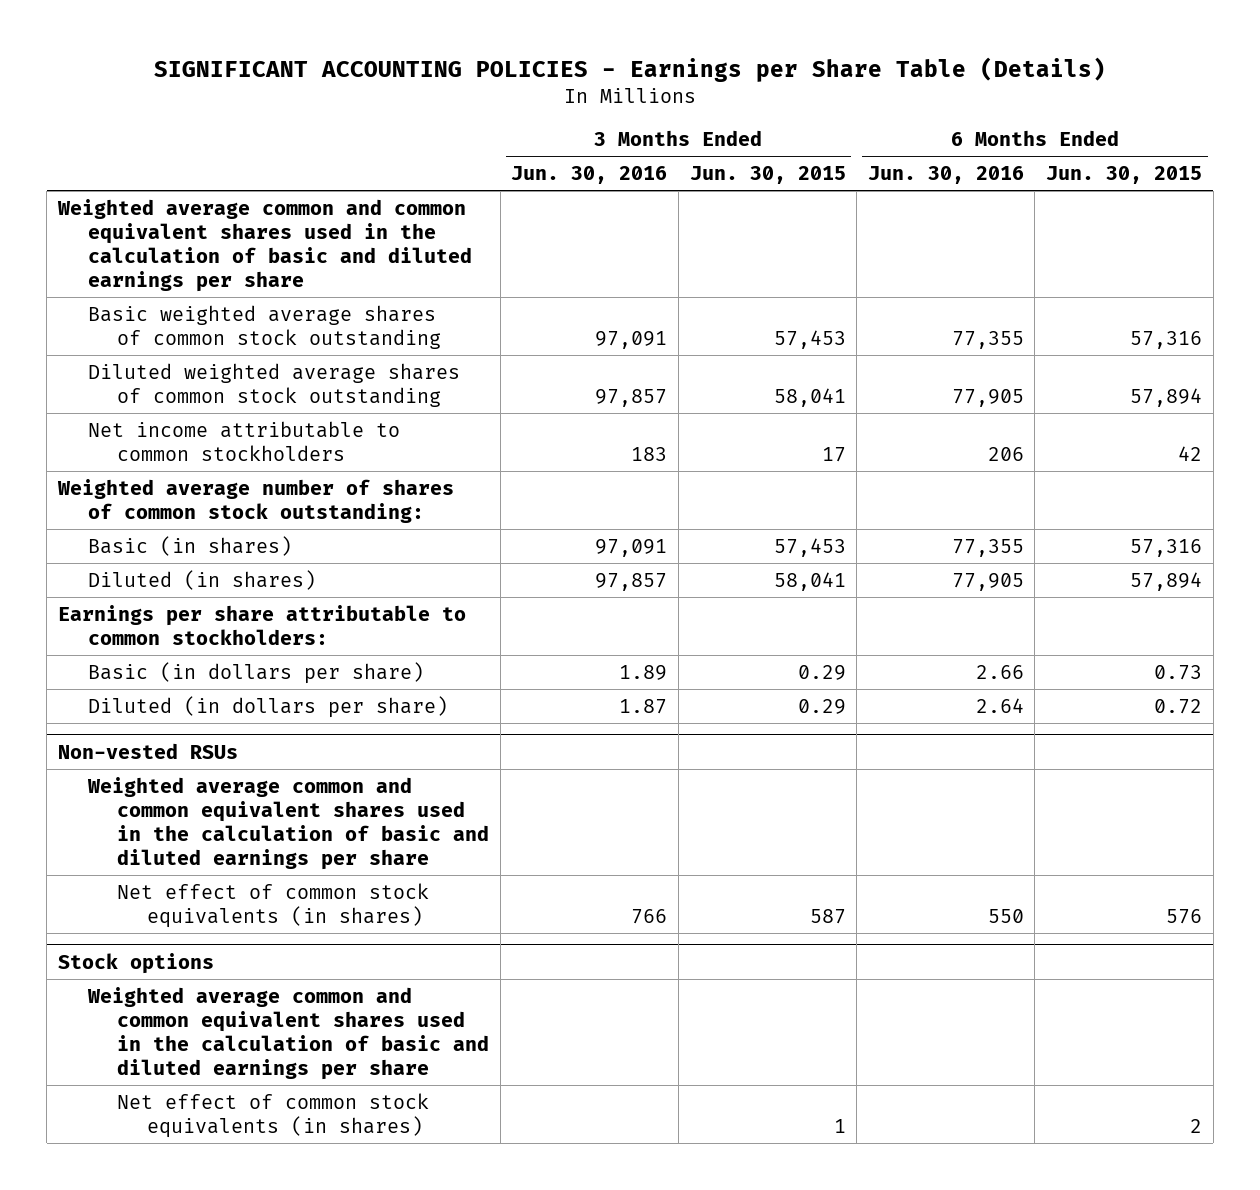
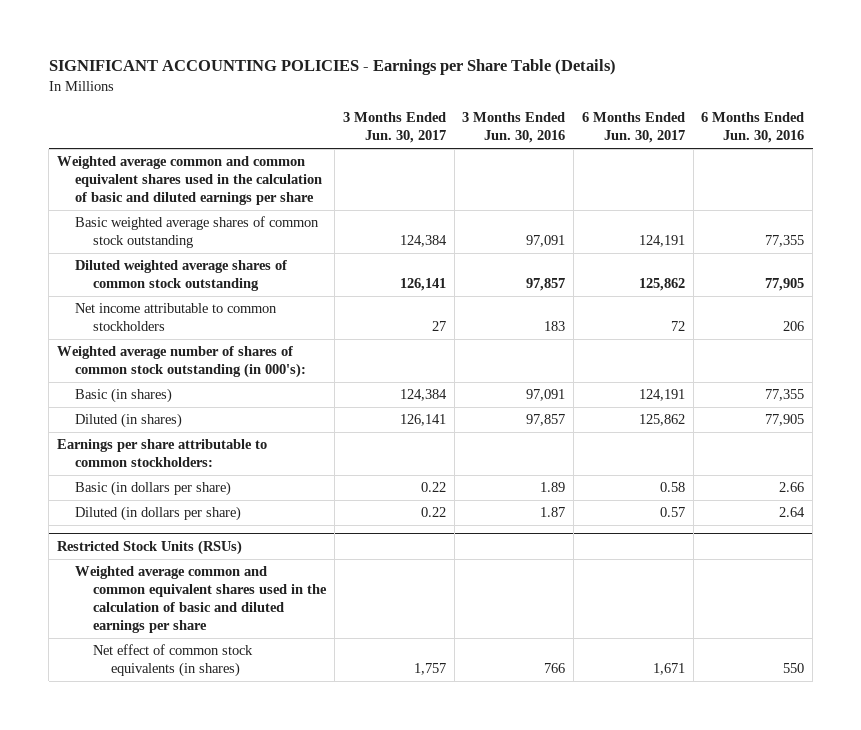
- | 3 Months Ended Jun. 30, 2016 | 3 Months Ended Jun. 30, 2015 | 6 Months Ended Jun. 30, 2016 | 6 Months Ended Jun. 30, 2015
+ | 3 Months Ended Jun. 30, 2017 | 3 Months Ended Jun. 30, 2016 | 6 Months Ended Jun. 30, 2017 | 6 Months Ended Jun. 30, 2016
- Weighted average number of shares of common stock outstanding:
+ Weighted average number of shares of common stock outstanding (in 000's):
- Non-vested RSUs
+ Restricted Stock Units (RSUs)
- Stock options
- Weighted average common and common equivalent shares used in the calculation of basic and diluted earnings per share
- Net effect of common stock equivalents (in shares) | | 1 | | 2

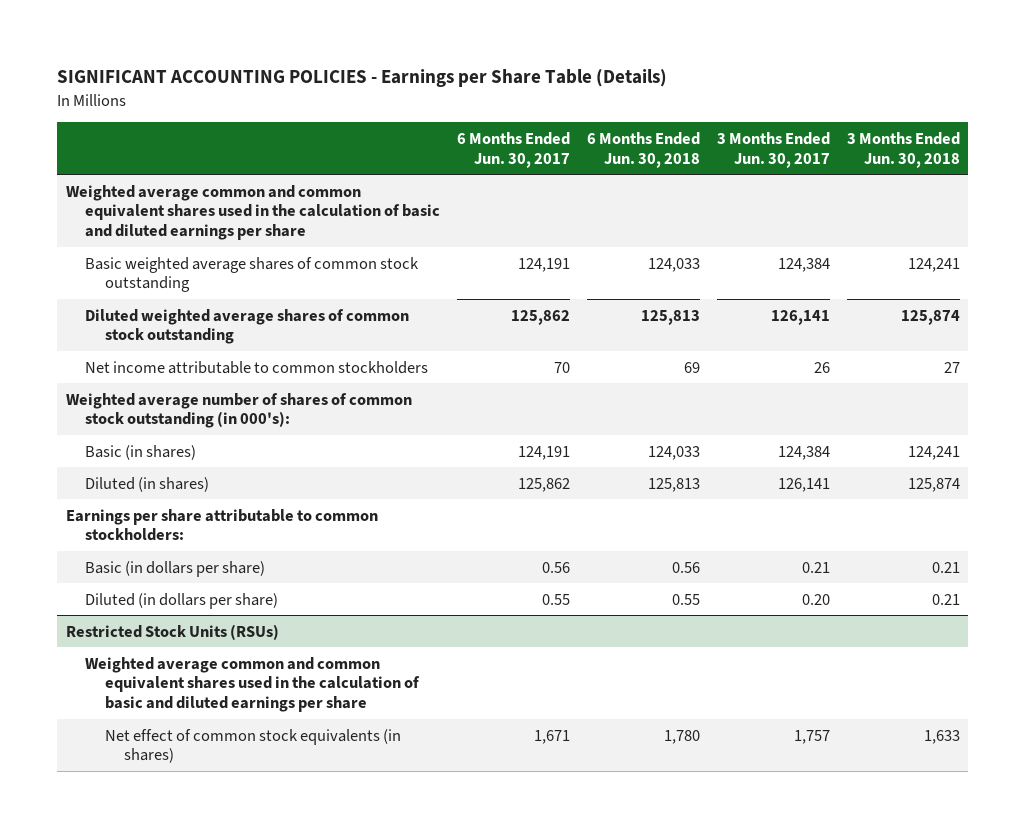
- | 3 Months Ended Jun. 30, 2017 | 3 Months Ended Jun. 30, 2016 | 6 Months Ended Jun. 30, 2017 | 6 Months Ended Jun. 30, 2016
+ | 6 Months Ended Jun. 30, 2017 | 6 Months Ended Jun. 30, 2018 | 3 Months Ended Jun. 30, 2017 | 3 Months Ended Jun. 30, 2018
- Net income attributable to common stockholders | 27 | 183 | 72 | 206
+ Net income attributable to common stockholders | 70 | 69 | 26 | 27
- Basic (in dollars per share) | 0.22 | 1.89 | 0.58 | 2.66
- Diluted (in dollars per share) | 0.22 | 1.87 | 0.57 | 2.64
+ Basic (in dollars per share) | 0.56 | 0.56 | 0.21 | 0.21
+ Diluted (in dollars per share) | 0.55 | 0.55 | 0.20 | 0.21

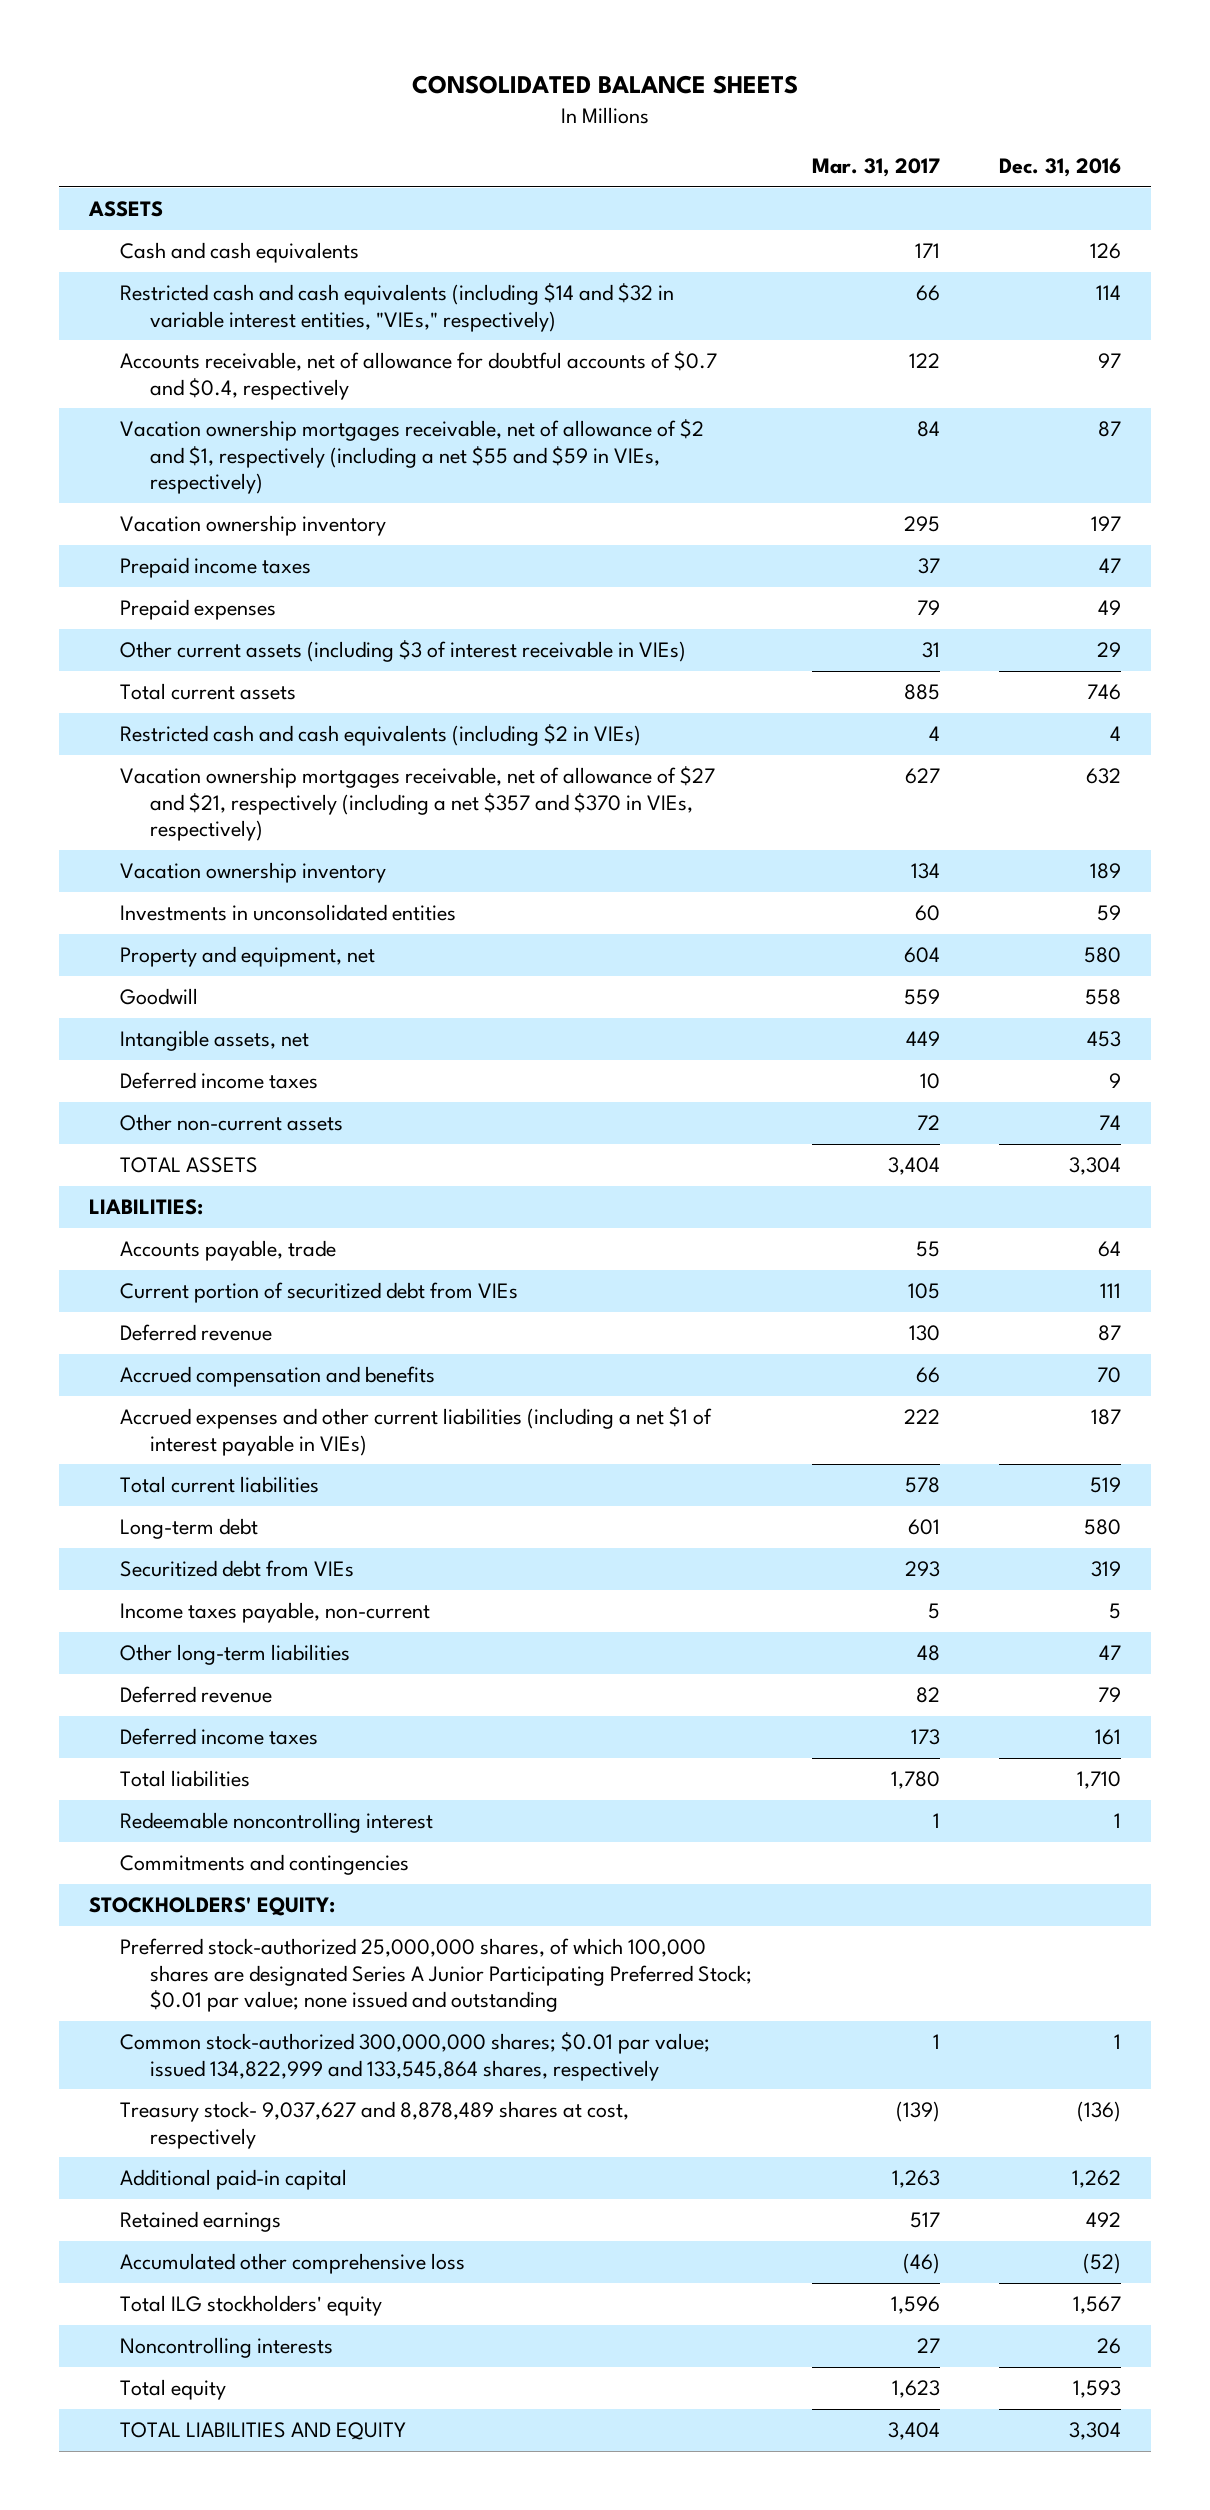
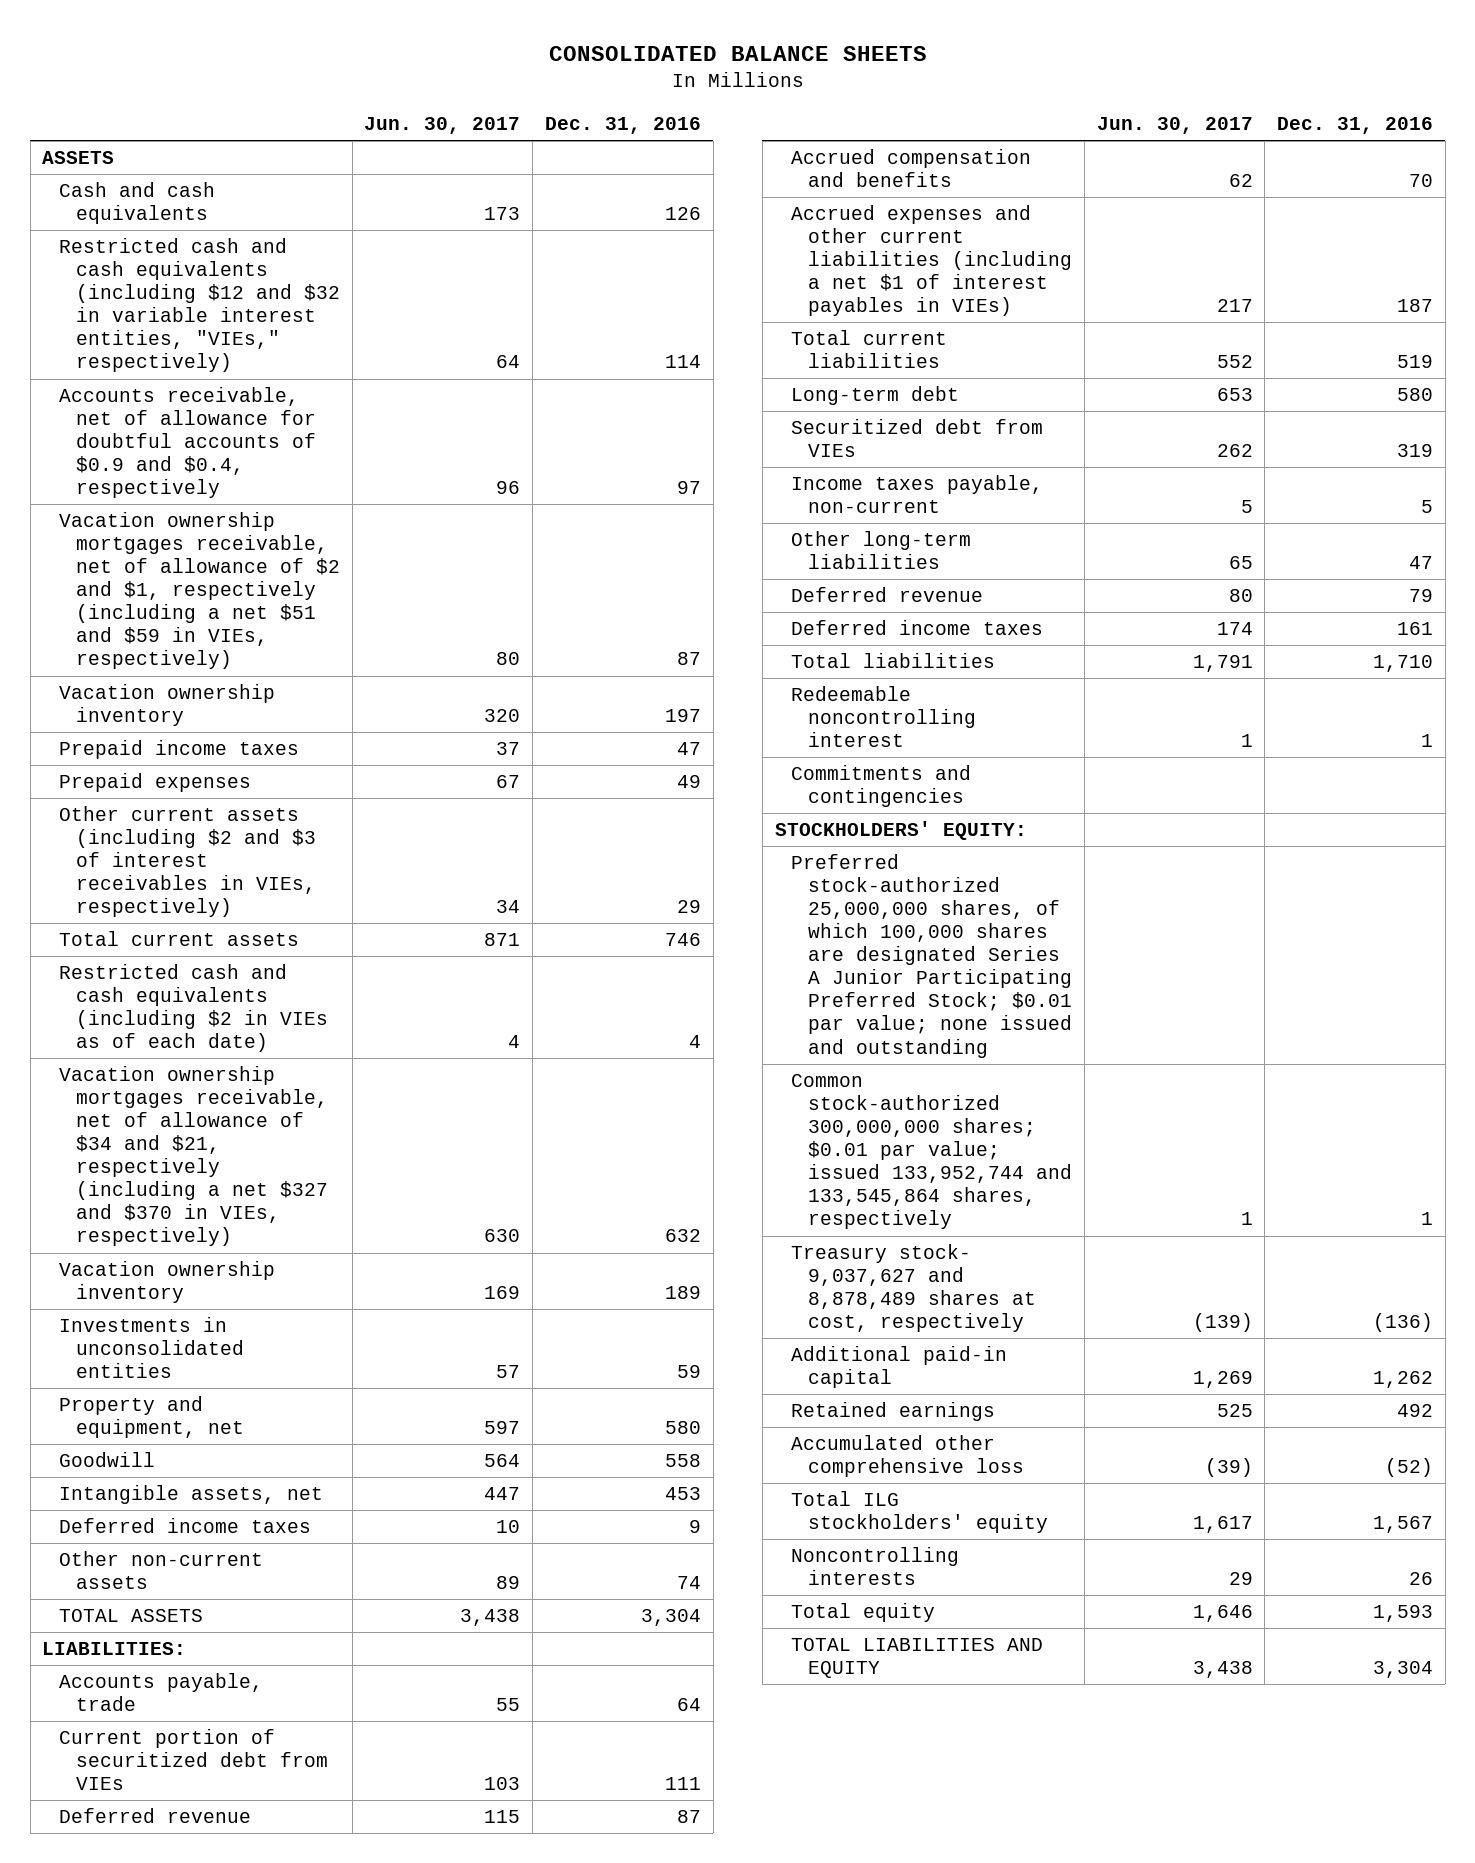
- | Mar. 31, 2017 | Dec. 31, 2016
+ | Jun. 30, 2017 | Dec. 31, 2016
- Restricted cash and cash equivalents (including $14 and $32 in variable interest entities, "VIEs," respectively) | 66 | 114
- Accounts receivable, net of allowance for doubtful accounts of $0.7 and $0.4, respectively | 122 | 97
- Vacation ownership mortgages receivable, net of allowance of $2 and $1, respectively (including a net $55 and $59 in VIEs, respectively) | 84 | 87
+ Restricted cash and cash equivalents (including $12 and $32 in variable interest entities, "VIEs," respectively) | 64 | 114
+ Accounts receivable, net of allowance for doubtful accounts of $0.9 and $0.4, respectively | 96 | 97
+ Vacation ownership mortgages receivable, net of allowance of $2 and $1, respectively (including a net $51 and $59 in VIEs, respectively) | 80 | 87
- Other current assets (including $3 of interest receivable in VIEs) | 31 | 29
+ Other current assets (including $2 and $3 of interest receivables in VIEs, respectively) | 34 | 29
- Restricted cash and cash equivalents (including $2 in VIEs) | 4 | 4
- Vacation ownership mortgages receivable, net of allowance of $27 and $21, respectively (including a net $357 and $370 in VIEs, respectively) | 627 | 632
+ Restricted cash and cash equivalents (including $2 in VIEs as of each date) | 4 | 4
+ Vacation ownership mortgages receivable, net of allowance of $34 and $21, respectively (including a net $327 and $370 in VIEs, respectively) | 630 | 632
- Accrued expenses and other current liabilities (including a net $1 of interest payable in VIEs) | 222 | 187
+ Accrued expenses and other current liabilities (including a net $1 of interest payables in VIEs) | 217 | 187
- Common stock-authorized 300,000,000 shares; $0.01 par value; issued 134,822,999 and 133,545,864 shares, respectively | 1 | 1
+ Common stock-authorized 300,000,000 shares; $0.01 par value; issued 133,952,744 and 133,545,864 shares, respectively | 1 | 1

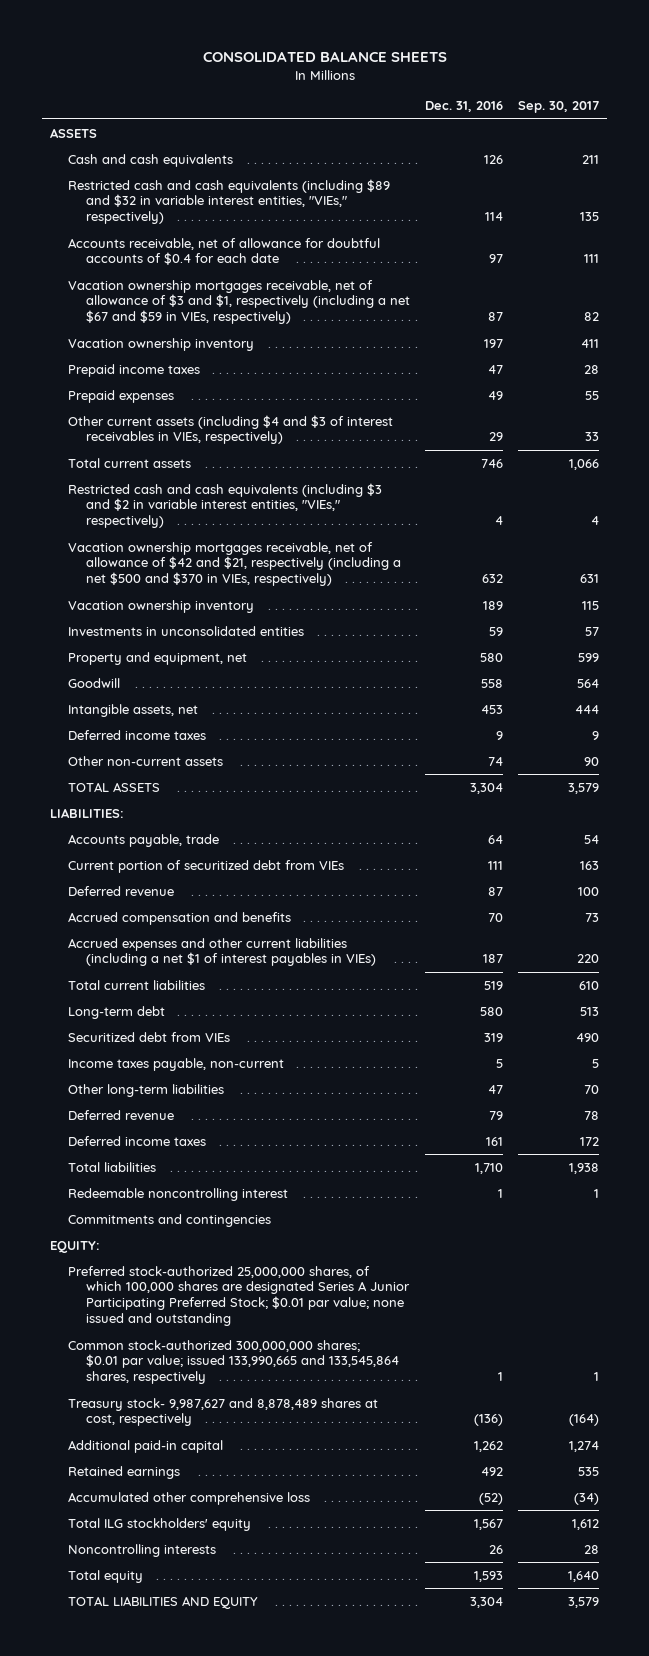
- | Jun. 30, 2017 | Dec. 31, 2016
+ | Dec. 31, 2016 | Sep. 30, 2017
- Restricted cash and cash equivalents (including $12 and $32 in variable interest entities, "VIEs," respectively) | 64 | 114
- Accounts receivable, net of allowance for doubtful accounts of $0.9 and $0.4, respectively | 96 | 97
- Vacation ownership mortgages receivable, net of allowance of $2 and $1, respectively (including a net $51 and $59 in VIEs, respectively) | 80 | 87
+ Restricted cash and cash equivalents (including $89 and $32 in variable interest entities, "VIEs," respectively) | 114 | 135
+ Accounts receivable, net of allowance for doubtful accounts of $0.4 for each date | 97 | 111
+ Vacation ownership mortgages receivable, net of allowance of $3 and $1, respectively (including a net $67 and $59 in VIEs, respectively) | 87 | 82
- Other current assets (including $2 and $3 of interest receivables in VIEs, respectively) | 34 | 29
+ Other current assets (including $4 and $3 of interest receivables in VIEs, respectively) | 29 | 33
- Restricted cash and cash equivalents (including $2 in VIEs as of each date) | 4 | 4
- Vacation ownership mortgages receivable, net of allowance of $34 and $21, respectively (including a net $327 and $370 in VIEs, respectively) | 630 | 632
+ Restricted cash and cash equivalents (including $3 and $2 in variable interest entities, "VIEs," respectively) | 4 | 4
+ Vacation ownership mortgages receivable, net of allowance of $42 and $21, respectively (including a net $500 and $370 in VIEs, respectively) | 632 | 631
- STOCKHOLDERS' EQUITY:
+ EQUITY:
- Common stock-authorized 300,000,000 shares; $0.01 par value; issued 133,952,744 and 133,545,864 shares, respectively | 1 | 1
- Treasury stock- 9,037,627 and 8,878,489 shares at cost, respectively | (139) | (136)
+ Common stock-authorized 300,000,000 shares; $0.01 par value; issued 133,990,665 and 133,545,864 shares, respectively | 1 | 1
+ Treasury stock- 9,987,627 and 8,878,489 shares at cost, respectively | (136) | (164)

